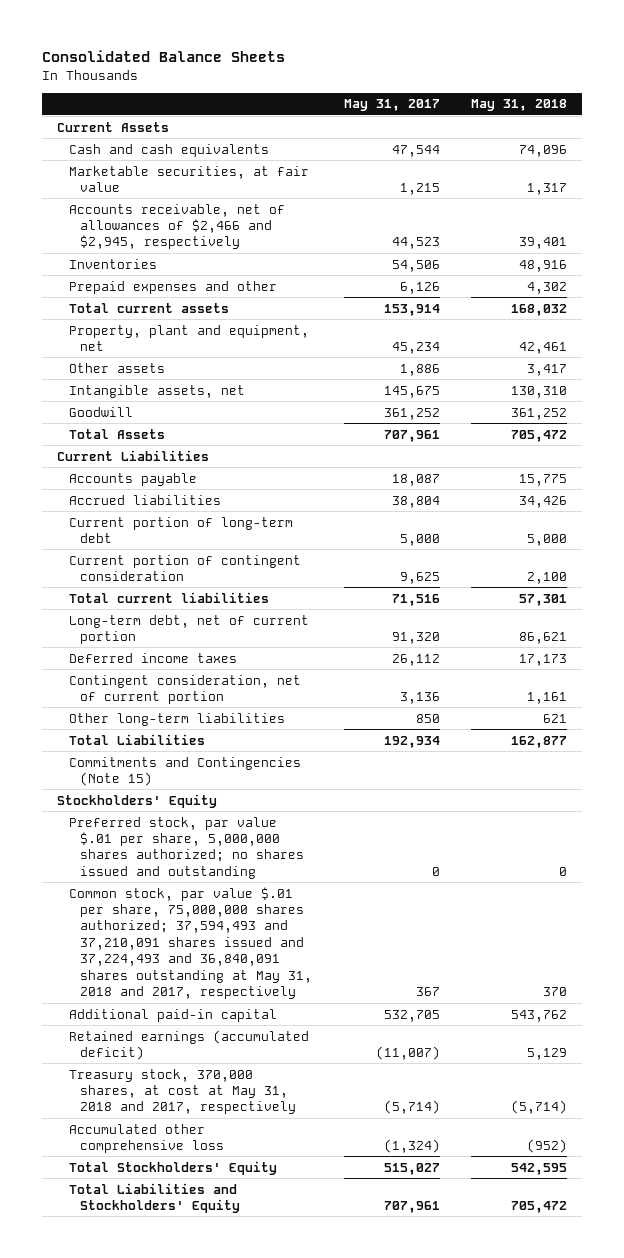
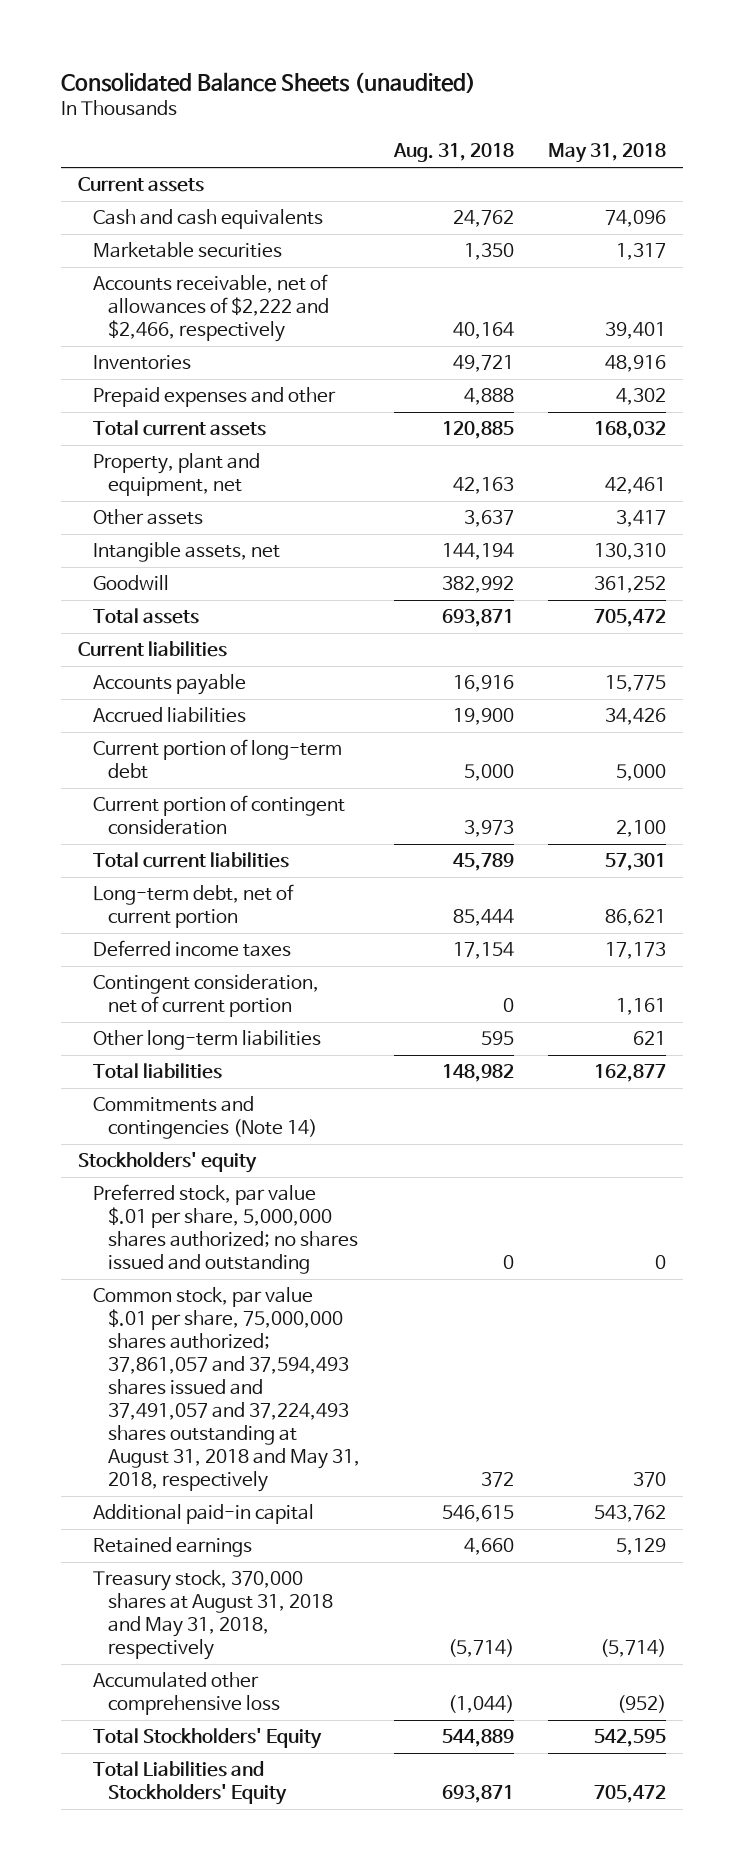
- Consolidated Balance Sheets
+ Consolidated Balance Sheets (unaudited)
- | May 31, 2017 | May 31, 2018
+ | Aug. 31, 2018 | May 31, 2018
- Current Assets
+ Current assets
- Marketable securities, at fair value | 1,215 | 1,317
- Accounts receivable, net of allowances of $2,466 and $2,945, respectively | 44,523 | 39,401
+ Marketable securities | 1,350 | 1,317
+ Accounts receivable, net of allowances of $2,222 and $2,466, respectively | 40,164 | 39,401
- Total Assets | 707,961 | 705,472
- Current Liabilities
+ Total assets | 693,871 | 705,472
+ Current liabilities
- Total Liabilities | 192,934 | 162,877
- Commitments and Contingencies (Note 15)
- Stockholders' Equity
+ Total liabilities | 148,982 | 162,877
+ Commitments and contingencies (Note 14)
+ Stockholders' equity
- Common stock, par value $.01 per share, 75,000,000 shares authorized; 37,594,493 and 37,210,091 shares issued and 37,224,493 and 36,840,091 shares outstanding at May 31, 2018 and 2017, respectively | 367 | 370
+ Common stock, par value $.01 per share, 75,000,000 shares authorized; 37,861,057 and 37,594,493 shares issued and 37,491,057 and 37,224,493 shares outstanding at August 31, 2018 and May 31, 2018, respectively | 372 | 370
- Retained earnings (accumulated deficit) | (11,007) | 5,129
- Treasury stock, 370,000 shares, at cost at May 31, 2018 and 2017, respectively | (5,714) | (5,714)
+ Retained earnings | 4,660 | 5,129
+ Treasury stock, 370,000 shares at August 31, 2018 and May 31, 2018, respectively | (5,714) | (5,714)

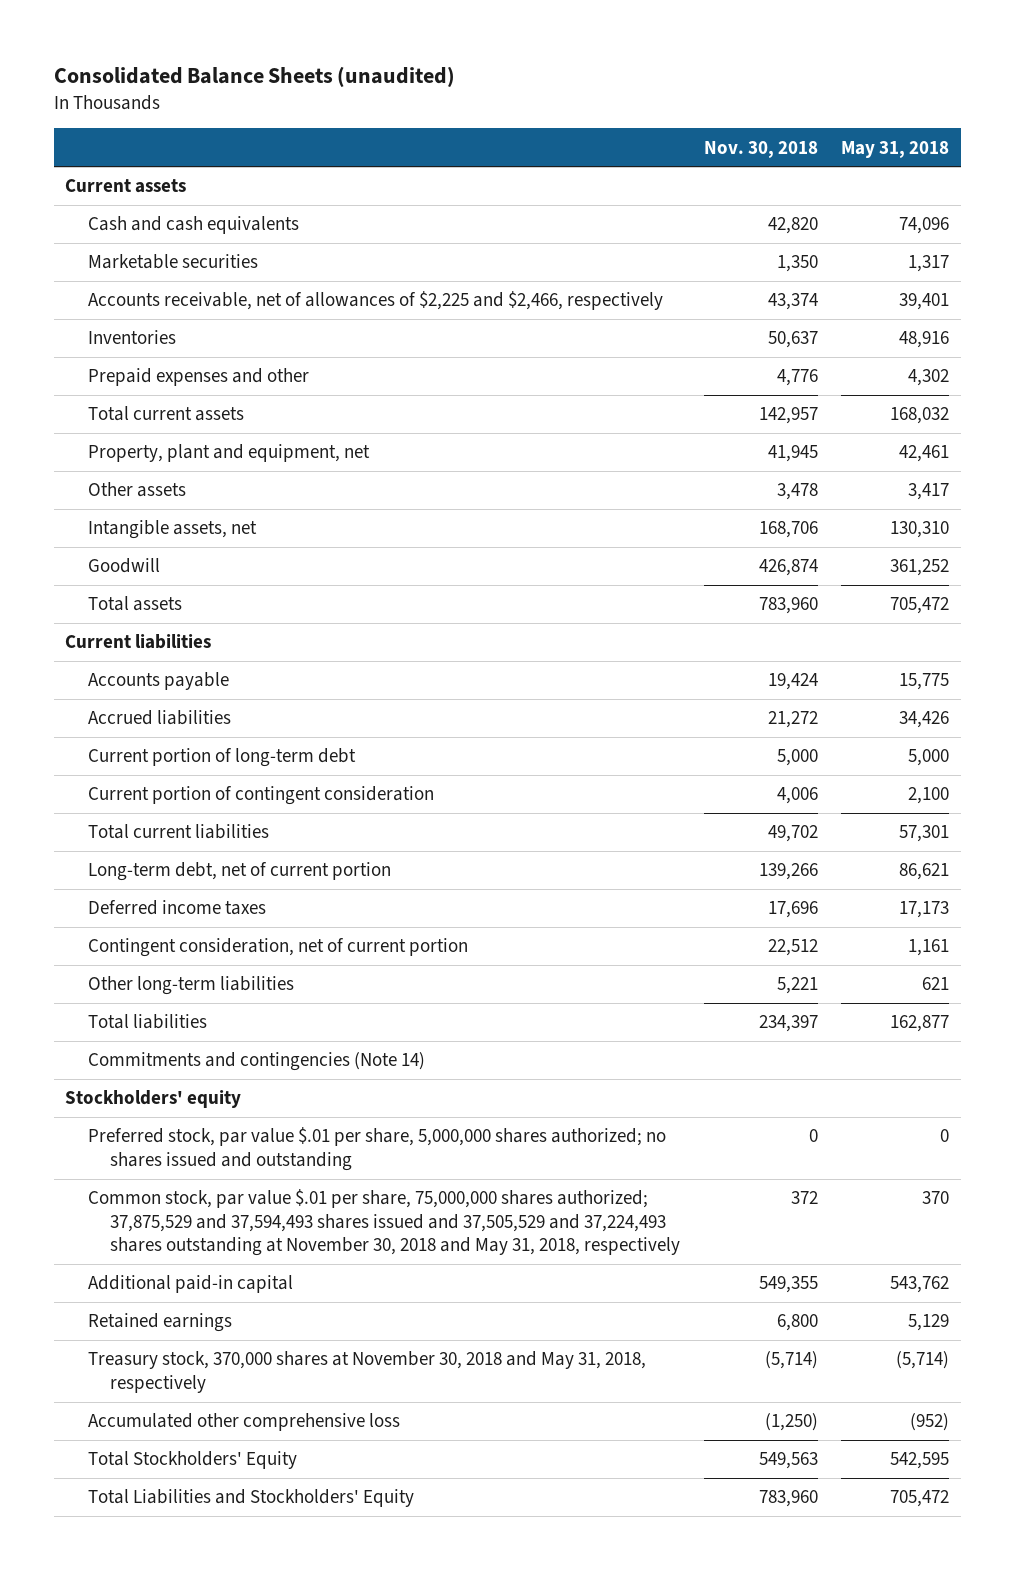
- | Aug. 31, 2018 | May 31, 2018
+ | Nov. 30, 2018 | May 31, 2018
- Accounts receivable, net of allowances of $2,222 and $2,466, respectively | 40,164 | 39,401
+ Accounts receivable, net of allowances of $2,225 and $2,466, respectively | 43,374 | 39,401
- Common stock, par value $.01 per share, 75,000,000 shares authorized; 37,861,057 and 37,594,493 shares issued and 37,491,057 and 37,224,493 shares outstanding at August 31, 2018 and May 31, 2018, respectively | 372 | 370
+ Common stock, par value $.01 per share, 75,000,000 shares authorized; 37,875,529 and 37,594,493 shares issued and 37,505,529 and 37,224,493 shares outstanding at November 30, 2018 and May 31, 2018, respectively | 372 | 370
- Treasury stock, 370,000 shares at August 31, 2018 and May 31, 2018, respectively | (5,714) | (5,714)
+ Treasury stock, 370,000 shares at November 30, 2018 and May 31, 2018, respectively | (5,714) | (5,714)

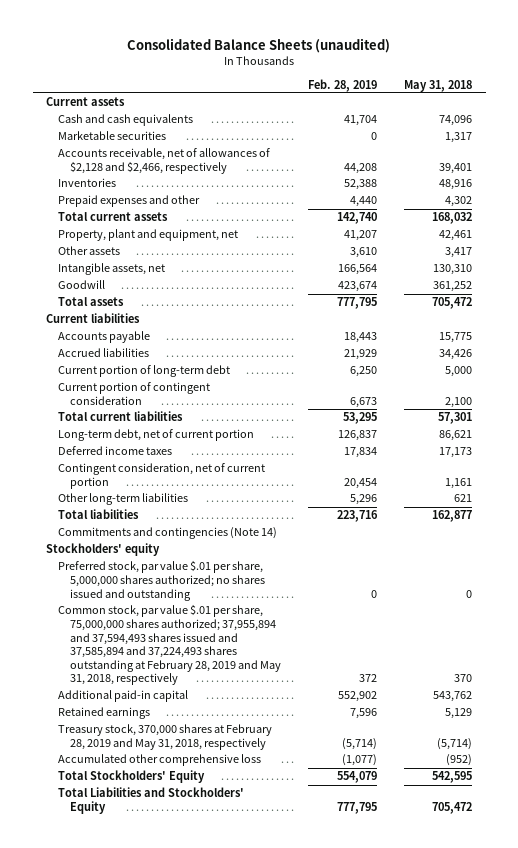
- | Nov. 30, 2018 | May 31, 2018
+ | Feb. 28, 2019 | May 31, 2018
- Accounts receivable, net of allowances of $2,225 and $2,466, respectively | 43,374 | 39,401
+ Accounts receivable, net of allowances of $2,128 and $2,466, respectively | 44,208 | 39,401
- Common stock, par value $.01 per share, 75,000,000 shares authorized; 37,875,529 and 37,594,493 shares issued and 37,505,529 and 37,224,493 shares outstanding at November 30, 2018 and May 31, 2018, respectively | 372 | 370
+ Common stock, par value $.01 per share, 75,000,000 shares authorized; 37,955,894 and 37,594,493 shares issued and 37,585,894 and 37,224,493 shares outstanding at February 28, 2019 and May 31, 2018, respectively | 372 | 370
- Treasury stock, 370,000 shares at November 30, 2018 and May 31, 2018, respectively | (5,714) | (5,714)
+ Treasury stock, 370,000 shares at February 28, 2019 and May 31, 2018, respectively | (5,714) | (5,714)

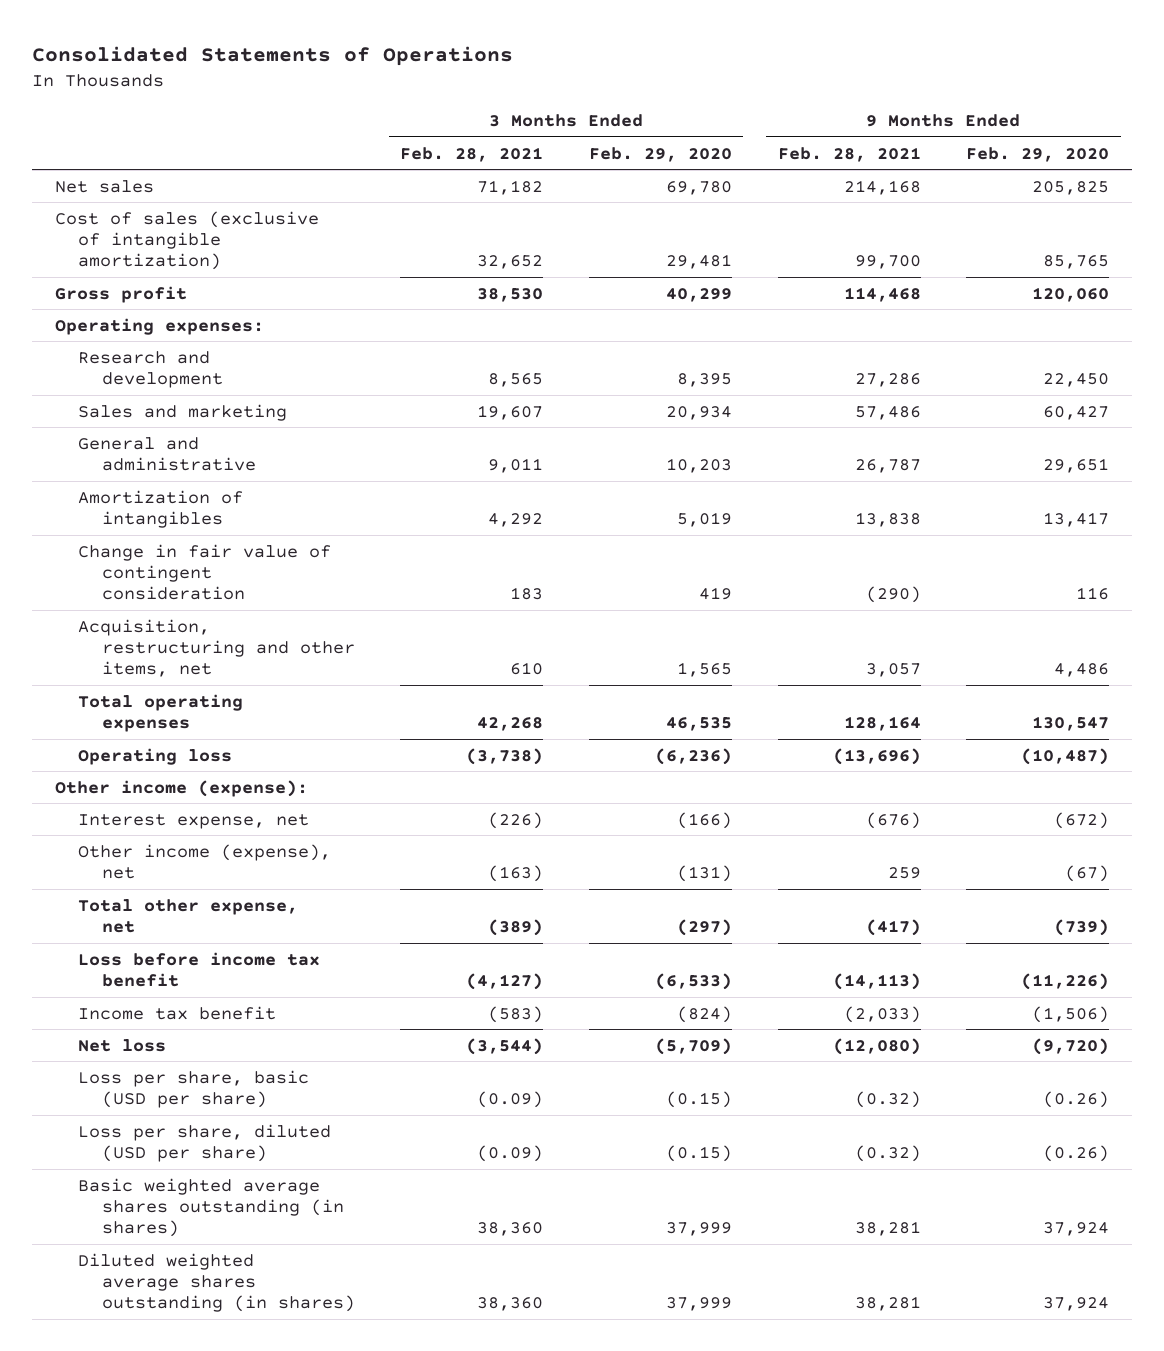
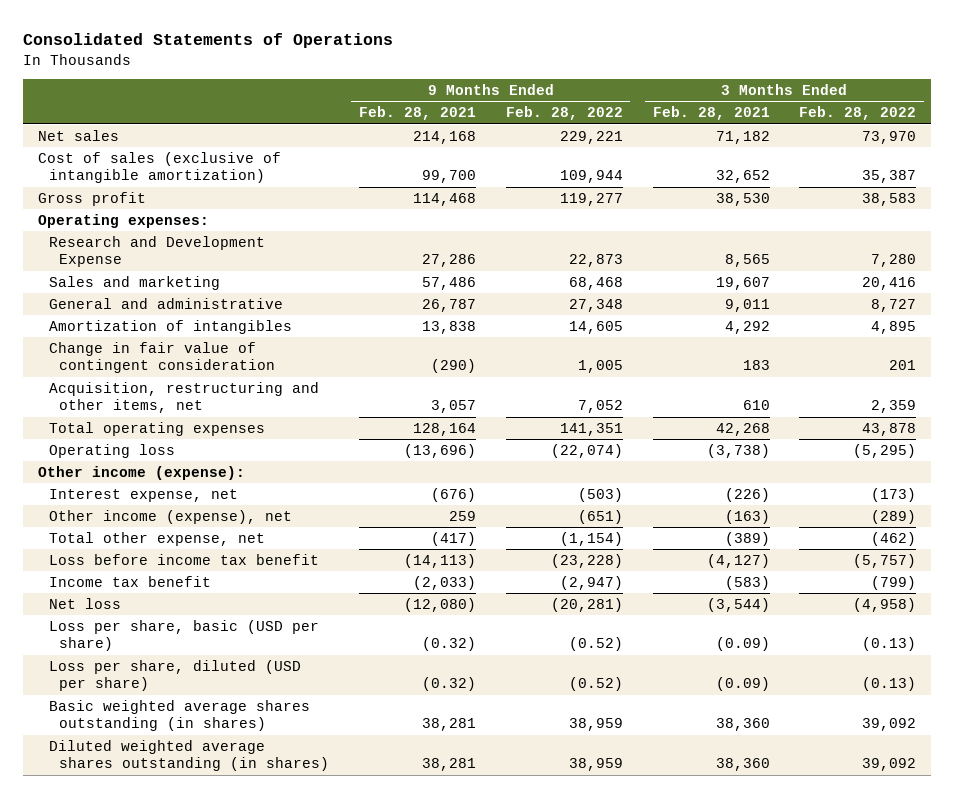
- | 3 Months Ended Feb. 28, 2021 | 3 Months Ended Feb. 29, 2020 | 9 Months Ended Feb. 28, 2021 | 9 Months Ended Feb. 29, 2020
+ | 9 Months Ended Feb. 28, 2021 | 9 Months Ended Feb. 28, 2022 | 3 Months Ended Feb. 28, 2021 | 3 Months Ended Feb. 28, 2022
- Research and development | 8,565 | 8,395 | 27,286 | 22,450
+ Research and Development Expense | 27,286 | 22,873 | 8,565 | 7,280

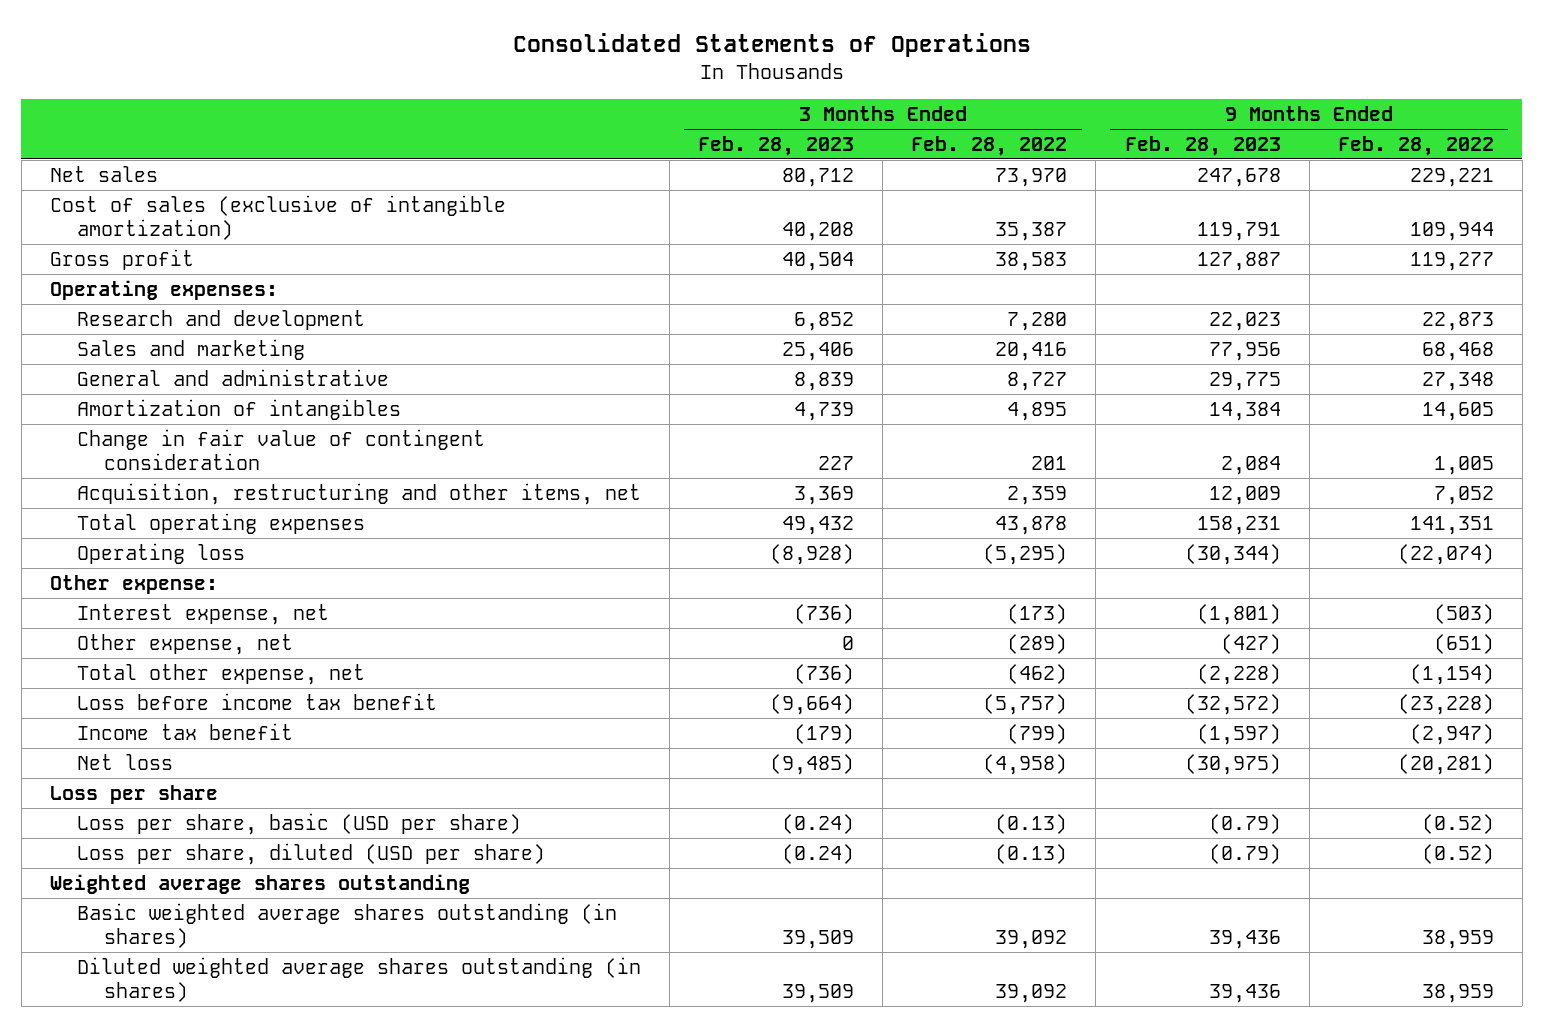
- | 9 Months Ended Feb. 28, 2021 | 9 Months Ended Feb. 28, 2022 | 3 Months Ended Feb. 28, 2021 | 3 Months Ended Feb. 28, 2022
+ | 3 Months Ended Feb. 28, 2023 | 3 Months Ended Feb. 28, 2022 | 9 Months Ended Feb. 28, 2023 | 9 Months Ended Feb. 28, 2022
- Research and Development Expense | 27,286 | 22,873 | 8,565 | 7,280
+ Research and development | 6,852 | 7,280 | 22,023 | 22,873
- Other income (expense):
+ Other expense:
- Other income (expense), net | 259 | (651) | (163) | (289)
+ Other expense, net | 0 | (289) | (427) | (651)
+ Loss per share
+ Weighted average shares outstanding

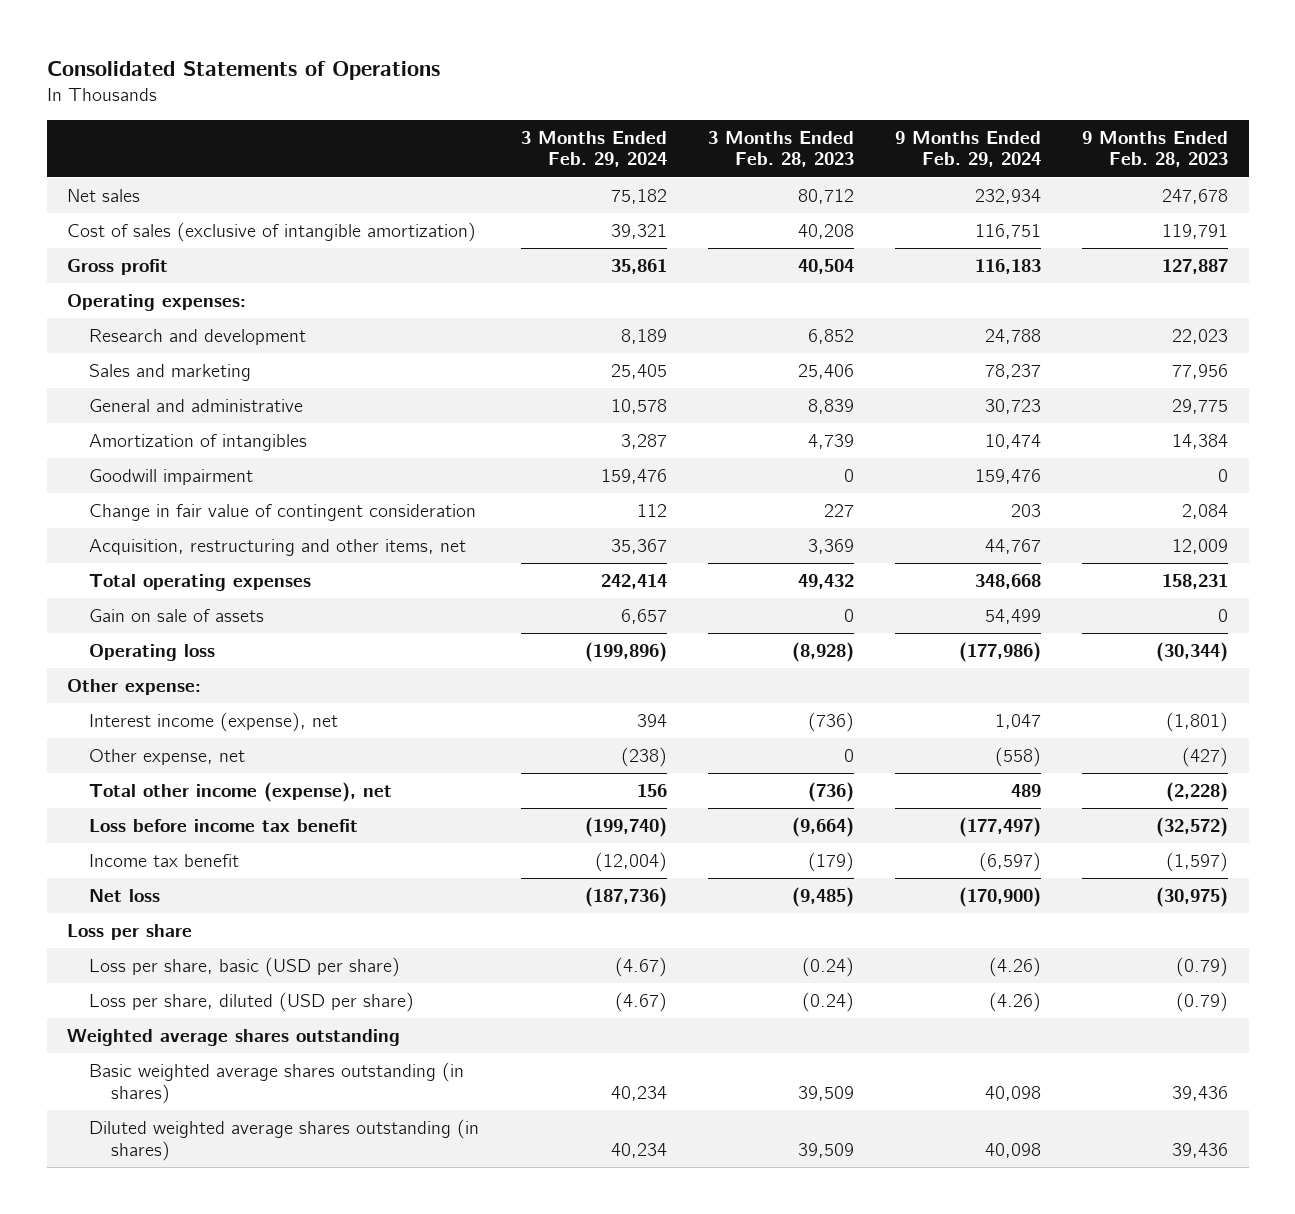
- | 3 Months Ended Feb. 28, 2023 | 3 Months Ended Feb. 28, 2022 | 9 Months Ended Feb. 28, 2023 | 9 Months Ended Feb. 28, 2022
+ | 3 Months Ended Feb. 29, 2024 | 3 Months Ended Feb. 28, 2023 | 9 Months Ended Feb. 29, 2024 | 9 Months Ended Feb. 28, 2023
+ Goodwill impairment | 159,476 | 0 | 159,476 | 0
+ Gain on sale of assets | 6,657 | 0 | 54,499 | 0
- Interest expense, net | (736) | (173) | (1,801) | (503)
+ Interest income (expense), net | 394 | (736) | 1,047 | (1,801)
- Total other expense, net | (736) | (462) | (2,228) | (1,154)
+ Total other income (expense), net | 156 | (736) | 489 | (2,228)

